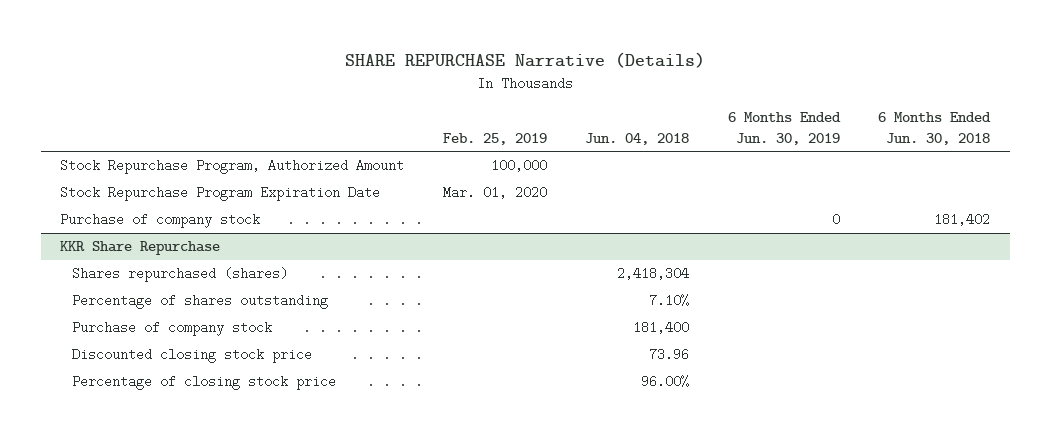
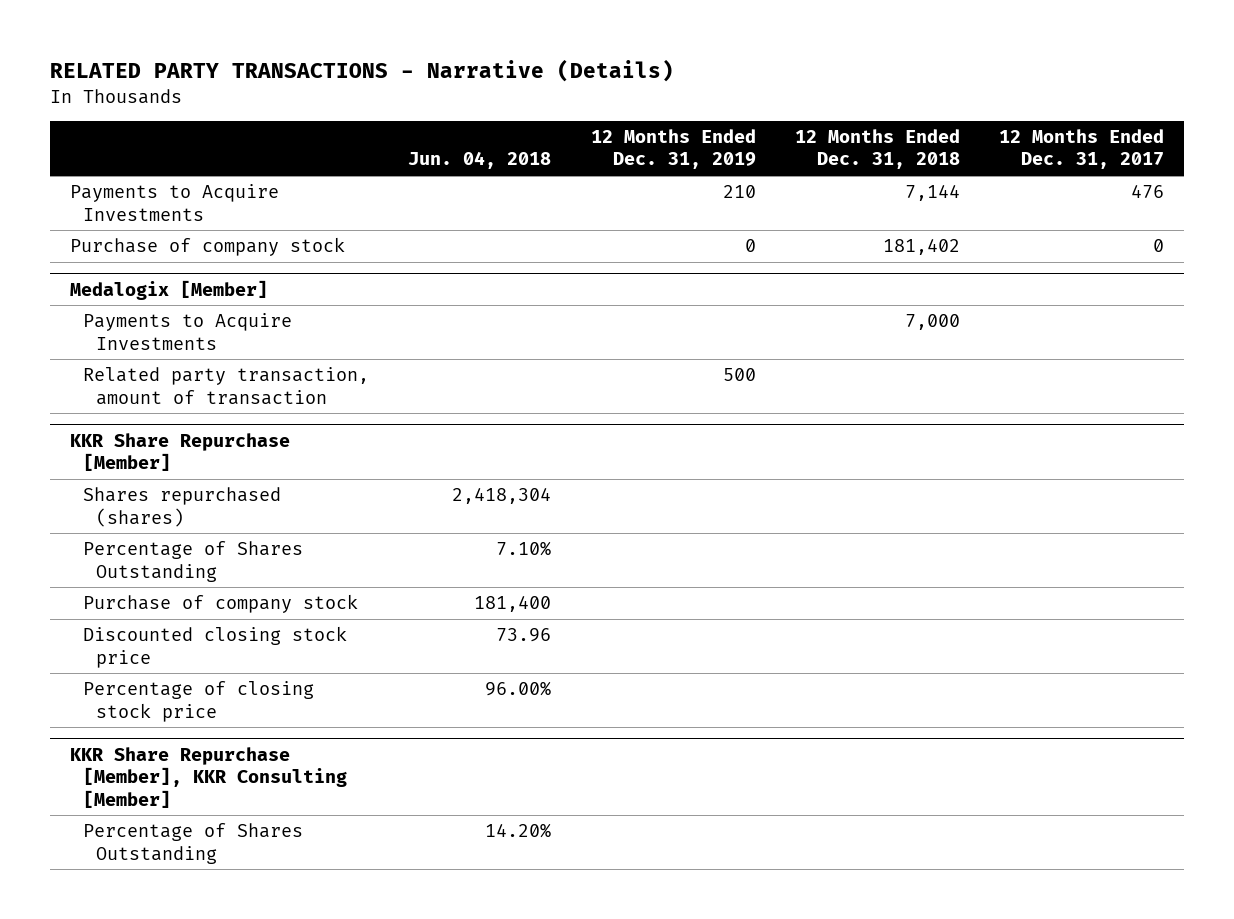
- SHARE REPURCHASE Narrative (Details)
+ RELATED PARTY TRANSACTIONS - Narrative (Details)
- | Feb. 25, 2019 | Jun. 04, 2018 | 6 Months Ended Jun. 30, 2019 | 6 Months Ended Jun. 30, 2018
+ | Jun. 04, 2018 | 12 Months Ended Dec. 31, 2019 | 12 Months Ended Dec. 31, 2018 | 12 Months Ended Dec. 31, 2017
- Stock Repurchase Program, Authorized Amount | 100,000 | | |
- Stock Repurchase Program Expiration Date | Mar. 01, 2020 | | |
+ Payments to Acquire Investments | | 210 | 7,144 | 476
- KKR Share Repurchase
+ Medalogix [Member]
+ Payments to Acquire Investments | | | 7,000 |
+ Related party transaction, amount of transaction | | 500 | |
+ KKR Share Repurchase [Member]
- Percentage of shares outstanding | | 7.10% | |
+ Percentage of Shares Outstanding | 7.10% | | |
+ KKR Share Repurchase [Member], KKR Consulting [Member]
+ Percentage of Shares Outstanding | 14.20% | | |

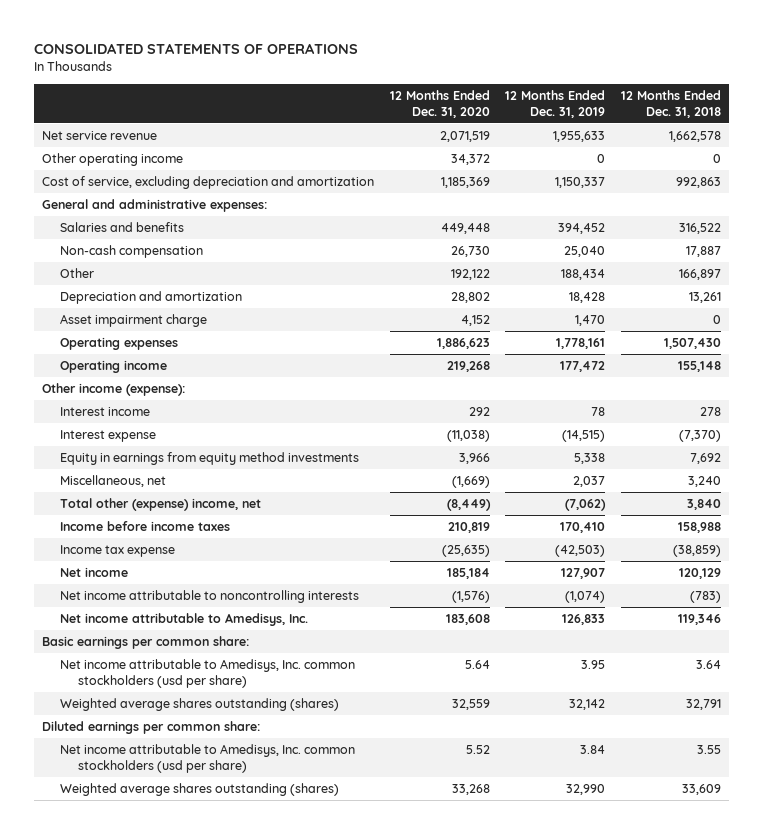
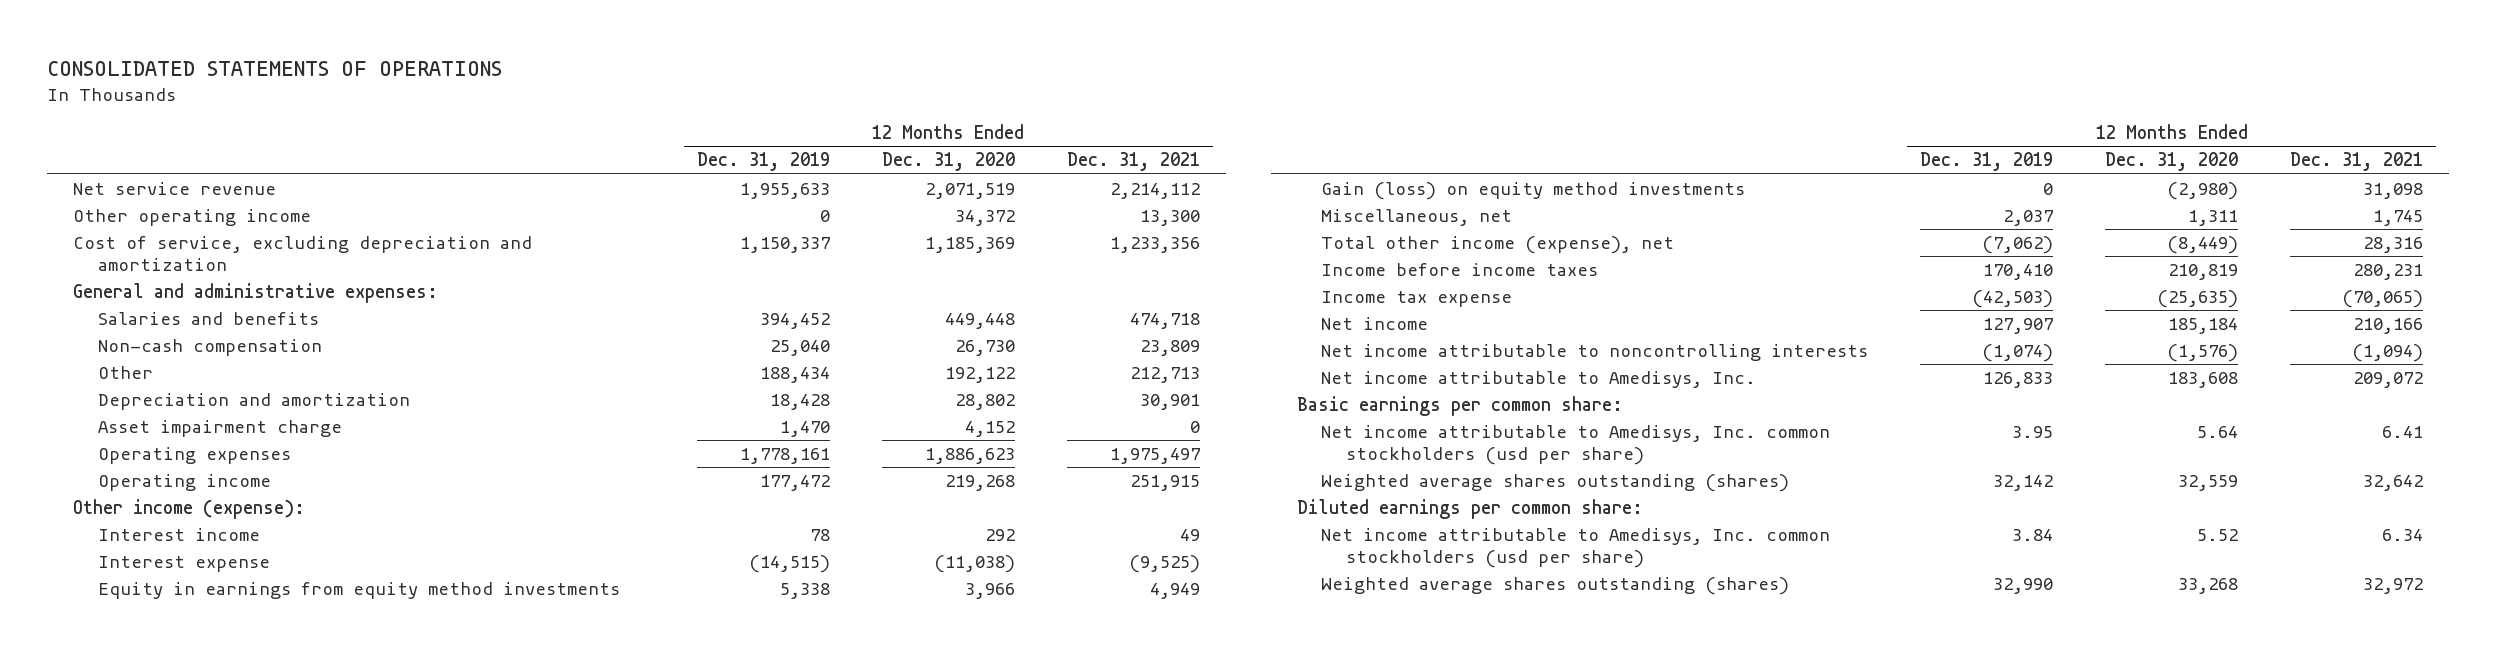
- | 12 Months Ended Dec. 31, 2020 | 12 Months Ended Dec. 31, 2019 | 12 Months Ended Dec. 31, 2018
+ | 12 Months Ended Dec. 31, 2019 | 12 Months Ended Dec. 31, 2020 | 12 Months Ended Dec. 31, 2021
- Miscellaneous, net | (1,669) | 2,037 | 3,240
- Total other (expense) income, net | (8,449) | (7,062) | 3,840
+ Gain (loss) on equity method investments | 0 | (2,980) | 31,098
+ Miscellaneous, net | 2,037 | 1,311 | 1,745
+ Total other income (expense), net | (7,062) | (8,449) | 28,316

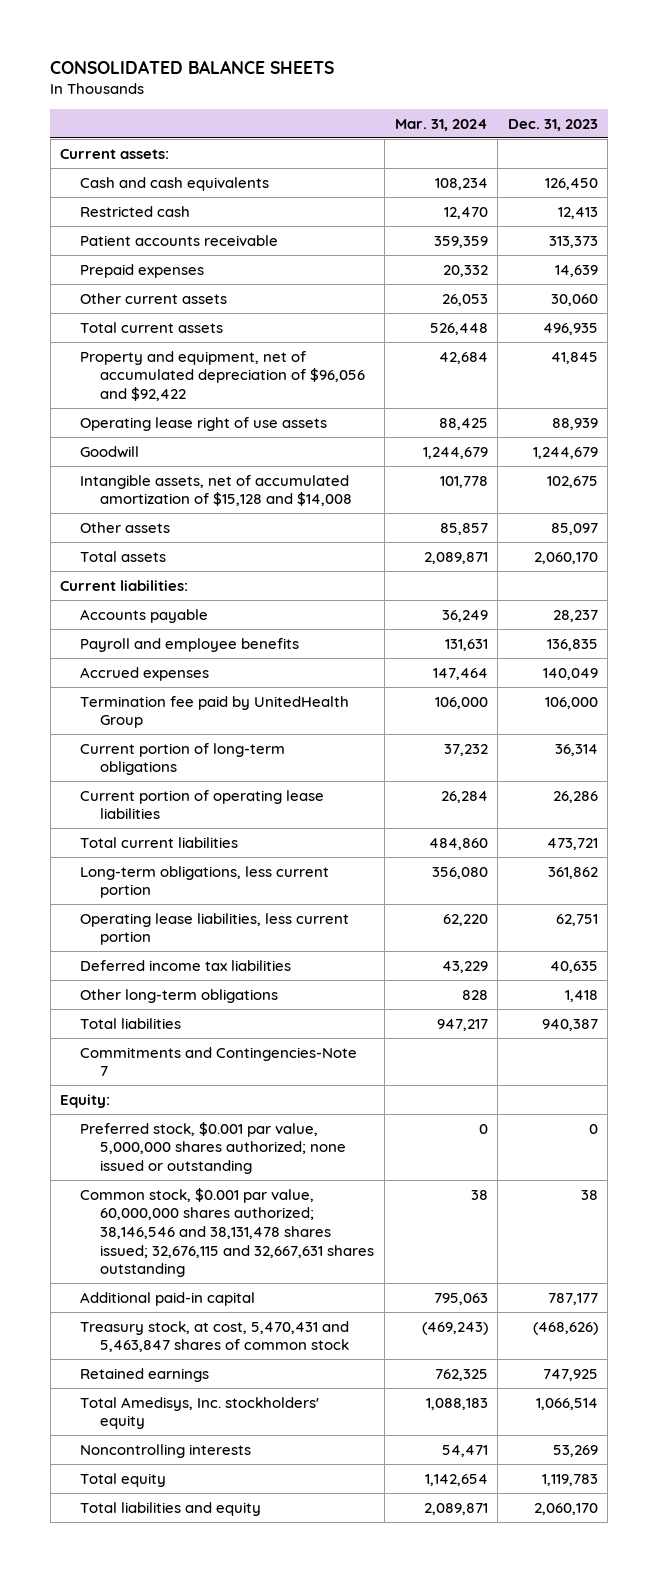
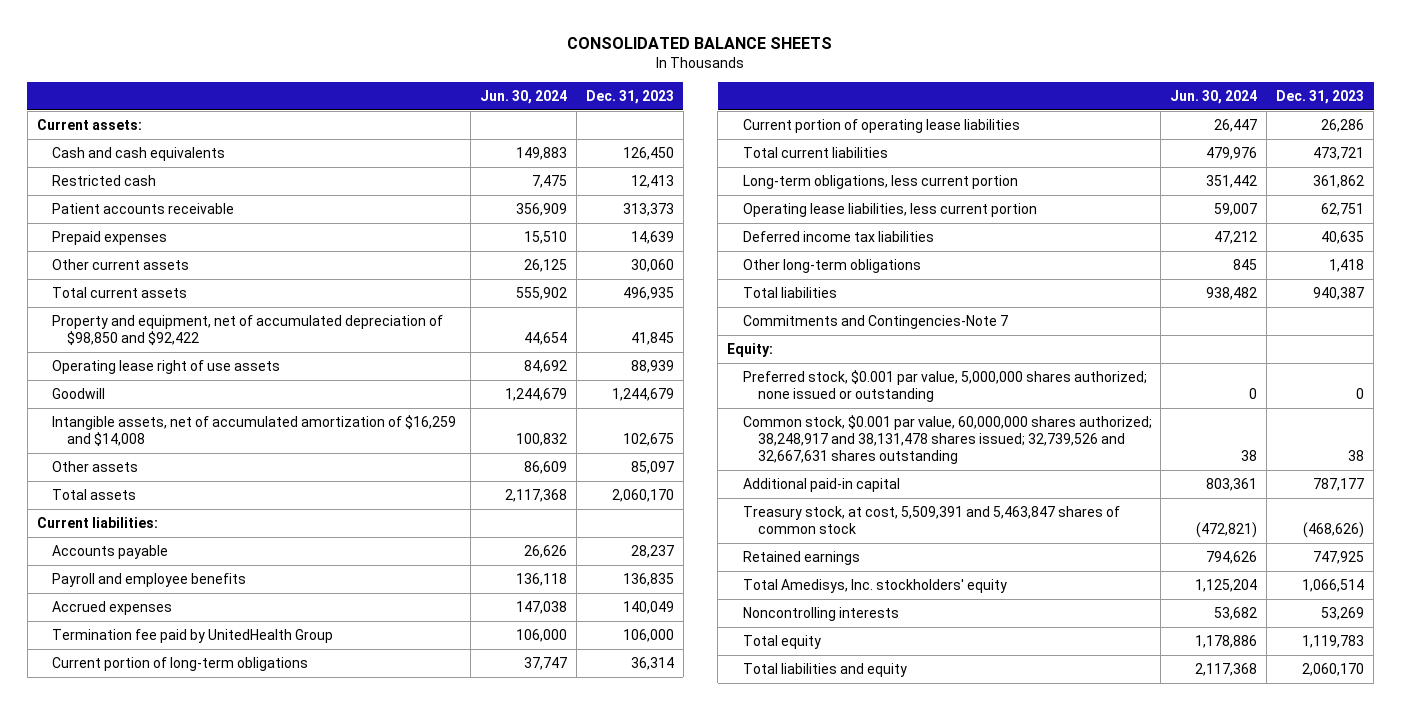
- | Mar. 31, 2024 | Dec. 31, 2023
+ | Jun. 30, 2024 | Dec. 31, 2023
- Property and equipment, net of accumulated depreciation of $96,056 and $92,422 | 42,684 | 41,845
+ Property and equipment, net of accumulated depreciation of $98,850 and $92,422 | 44,654 | 41,845
- Intangible assets, net of accumulated amortization of $15,128 and $14,008 | 101,778 | 102,675
+ Intangible assets, net of accumulated amortization of $16,259 and $14,008 | 100,832 | 102,675
- Common stock, $0.001 par value, 60,000,000 shares authorized; 38,146,546 and 38,131,478 shares issued; 32,676,115 and 32,667,631 shares outstanding | 38 | 38
+ Common stock, $0.001 par value, 60,000,000 shares authorized; 38,248,917 and 38,131,478 shares issued; 32,739,526 and 32,667,631 shares outstanding | 38 | 38
- Treasury stock, at cost, 5,470,431 and 5,463,847 shares of common stock | (469,243) | (468,626)
+ Treasury stock, at cost, 5,509,391 and 5,463,847 shares of common stock | (472,821) | (468,626)

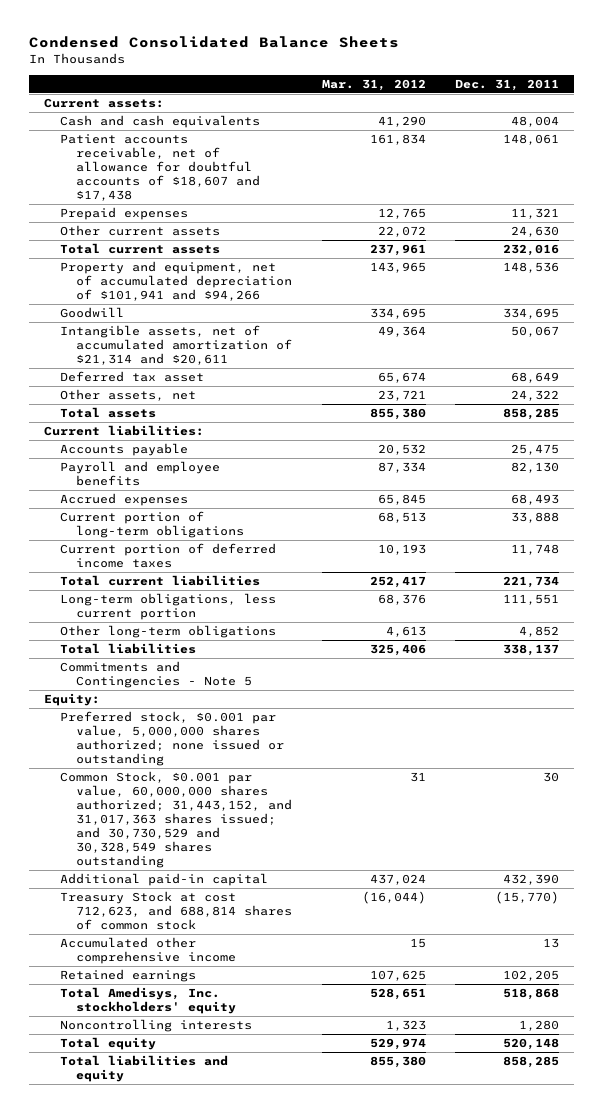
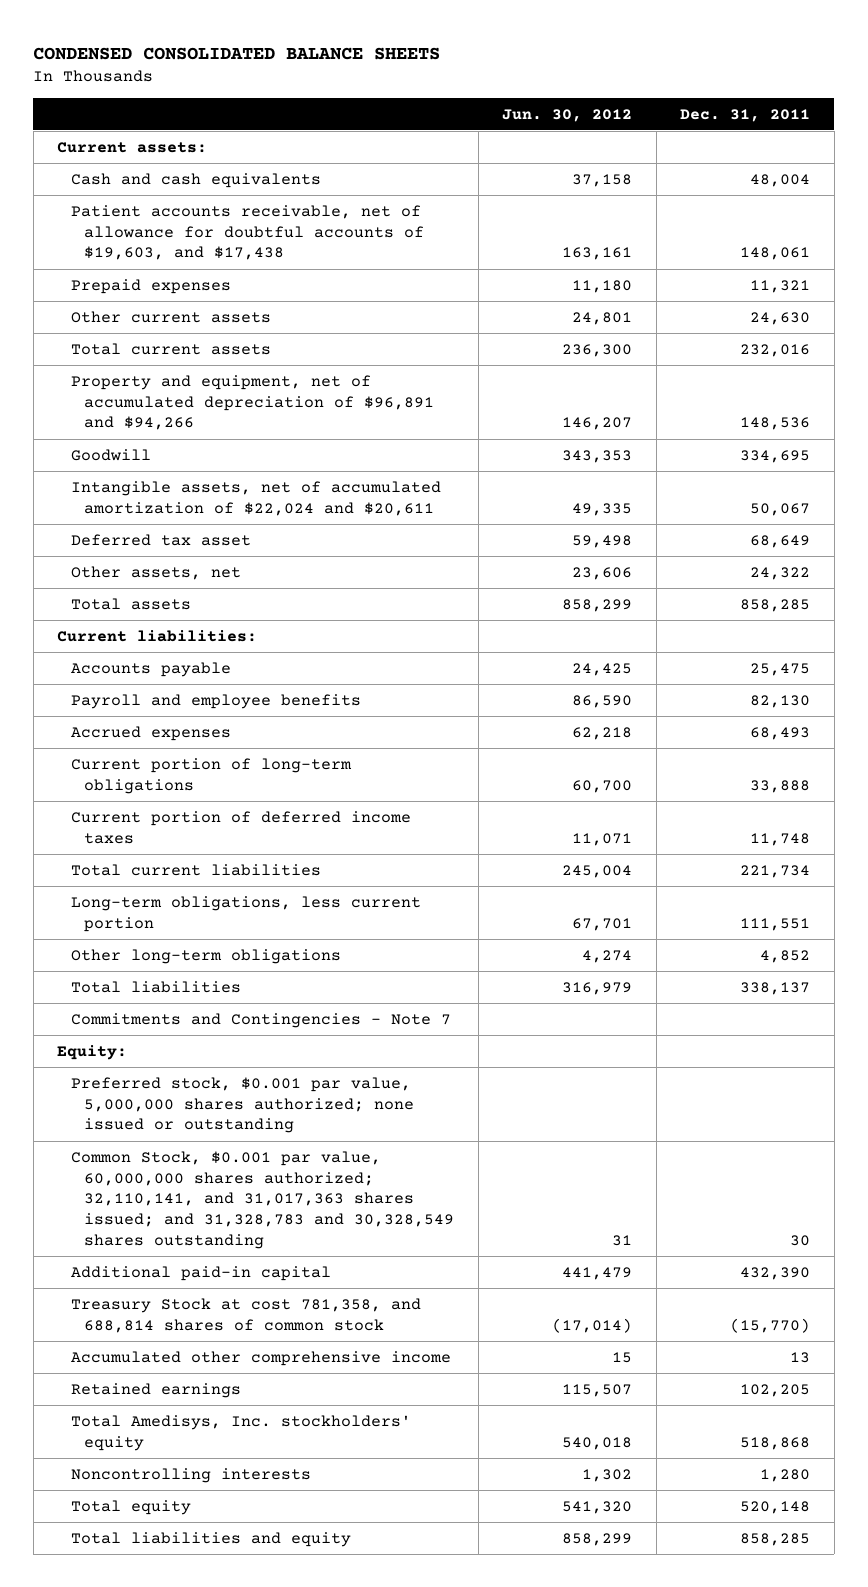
- Condensed Consolidated Balance Sheets
+ CONDENSED CONSOLIDATED BALANCE SHEETS
- | Mar. 31, 2012 | Dec. 31, 2011
+ | Jun. 30, 2012 | Dec. 31, 2011
- Patient accounts receivable, net of allowance for doubtful accounts of $18,607 and $17,438 | 161,834 | 148,061
+ Patient accounts receivable, net of allowance for doubtful accounts of $19,603, and $17,438 | 163,161 | 148,061
- Property and equipment, net of accumulated depreciation of $101,941 and $94,266 | 143,965 | 148,536
+ Property and equipment, net of accumulated depreciation of $96,891 and $94,266 | 146,207 | 148,536
- Intangible assets, net of accumulated amortization of $21,314 and $20,611 | 49,364 | 50,067
+ Intangible assets, net of accumulated amortization of $22,024 and $20,611 | 49,335 | 50,067
- Commitments and Contingencies - Note 5
+ Commitments and Contingencies - Note 7
- Common Stock, $0.001 par value, 60,000,000 shares authorized; 31,443,152, and 31,017,363 shares issued; and 30,730,529 and 30,328,549 shares outstanding | 31 | 30
+ Common Stock, $0.001 par value, 60,000,000 shares authorized; 32,110,141, and 31,017,363 shares issued; and 31,328,783 and 30,328,549 shares outstanding | 31 | 30
- Treasury Stock at cost 712,623, and 688,814 shares of common stock | (16,044) | (15,770)
+ Treasury Stock at cost 781,358, and 688,814 shares of common stock | (17,014) | (15,770)

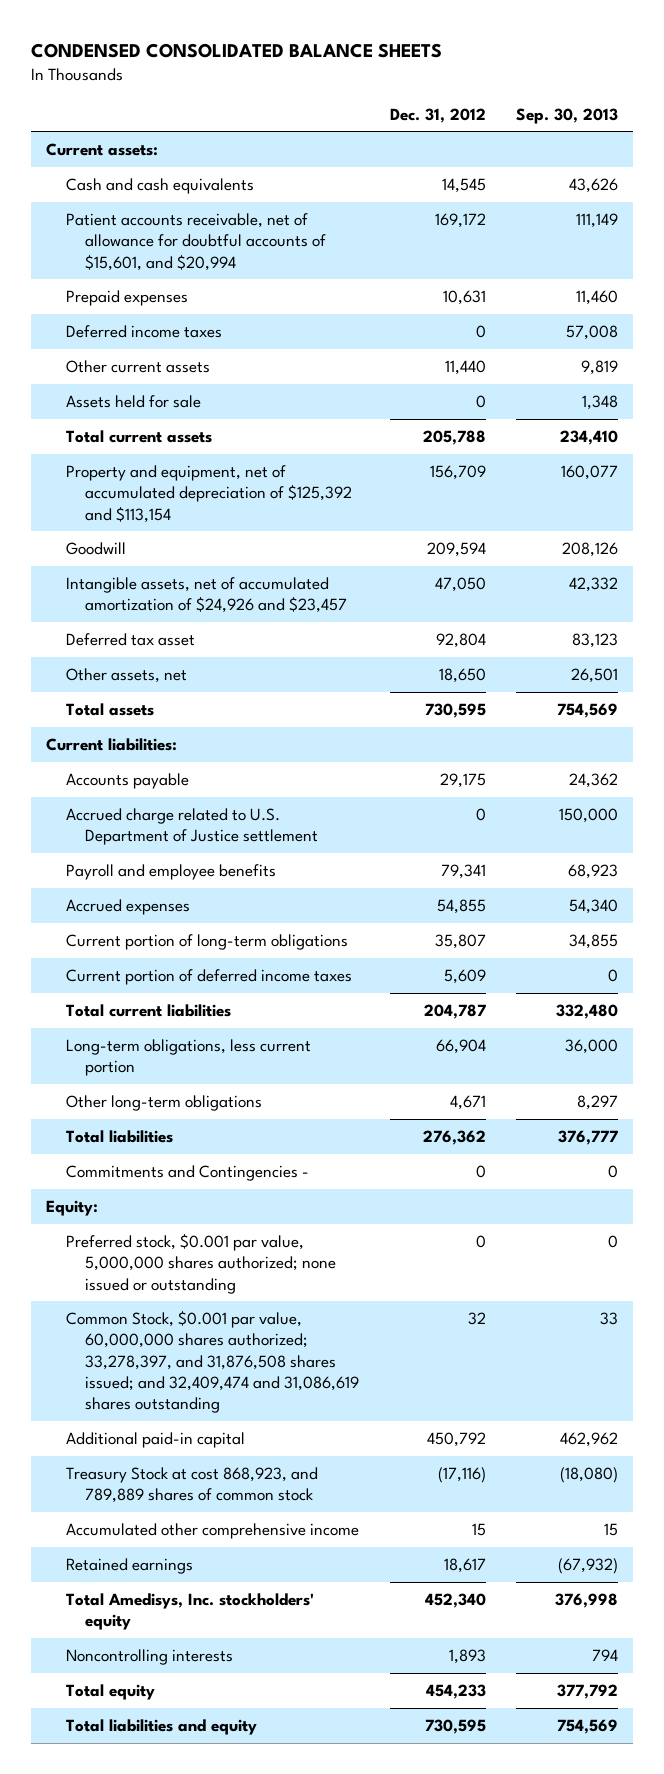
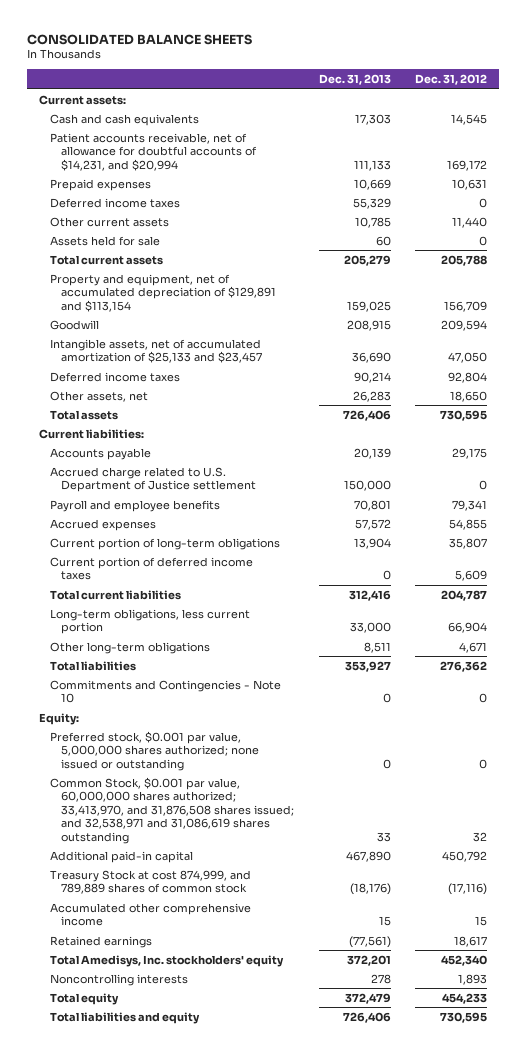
- CONDENSED CONSOLIDATED BALANCE SHEETS
+ CONSOLIDATED BALANCE SHEETS
- | Dec. 31, 2012 | Sep. 30, 2013
+ | Dec. 31, 2013 | Dec. 31, 2012
- Patient accounts receivable, net of allowance for doubtful accounts of $15,601, and $20,994 | 169,172 | 111,149
+ Patient accounts receivable, net of allowance for doubtful accounts of $14,231, and $20,994 | 111,133 | 169,172
- Property and equipment, net of accumulated depreciation of $125,392 and $113,154 | 156,709 | 160,077
+ Property and equipment, net of accumulated depreciation of $129,891 and $113,154 | 159,025 | 156,709
- Intangible assets, net of accumulated amortization of $24,926 and $23,457 | 47,050 | 42,332
- Deferred tax asset | 92,804 | 83,123
+ Intangible assets, net of accumulated amortization of $25,133 and $23,457 | 36,690 | 47,050
+ Deferred income taxes | 90,214 | 92,804
- Commitments and Contingencies - | 0 | 0
+ Commitments and Contingencies - Note 10 | 0 | 0
- Common Stock, $0.001 par value, 60,000,000 shares authorized; 33,278,397, and 31,876,508 shares issued; and 32,409,474 and 31,086,619 shares outstanding | 32 | 33
+ Common Stock, $0.001 par value, 60,000,000 shares authorized; 33,413,970, and 31,876,508 shares issued; and 32,538,971 and 31,086,619 shares outstanding | 33 | 32
- Treasury Stock at cost 868,923, and 789,889 shares of common stock | (17,116) | (18,080)
+ Treasury Stock at cost 874,999, and 789,889 shares of common stock | (18,176) | (17,116)

